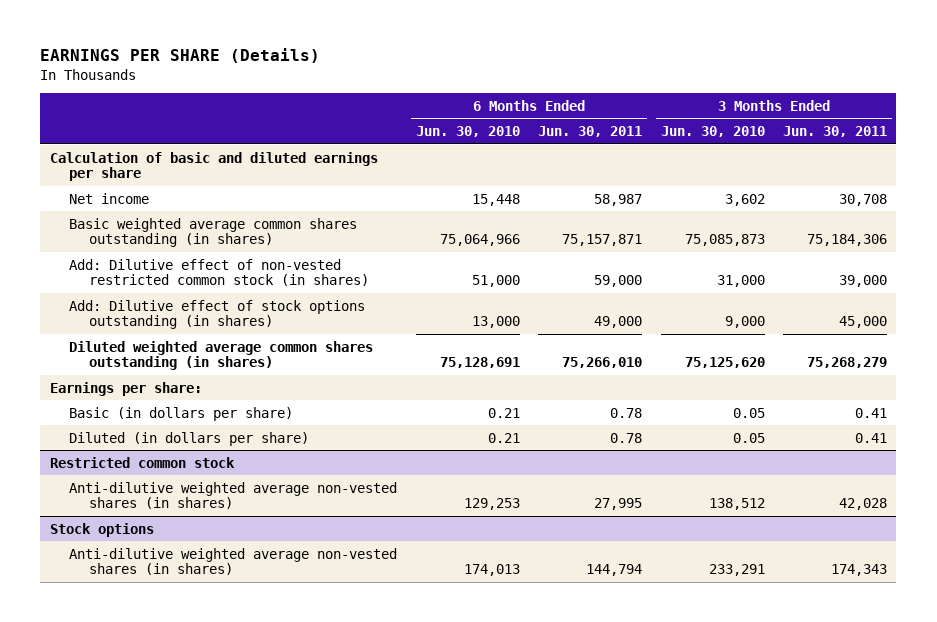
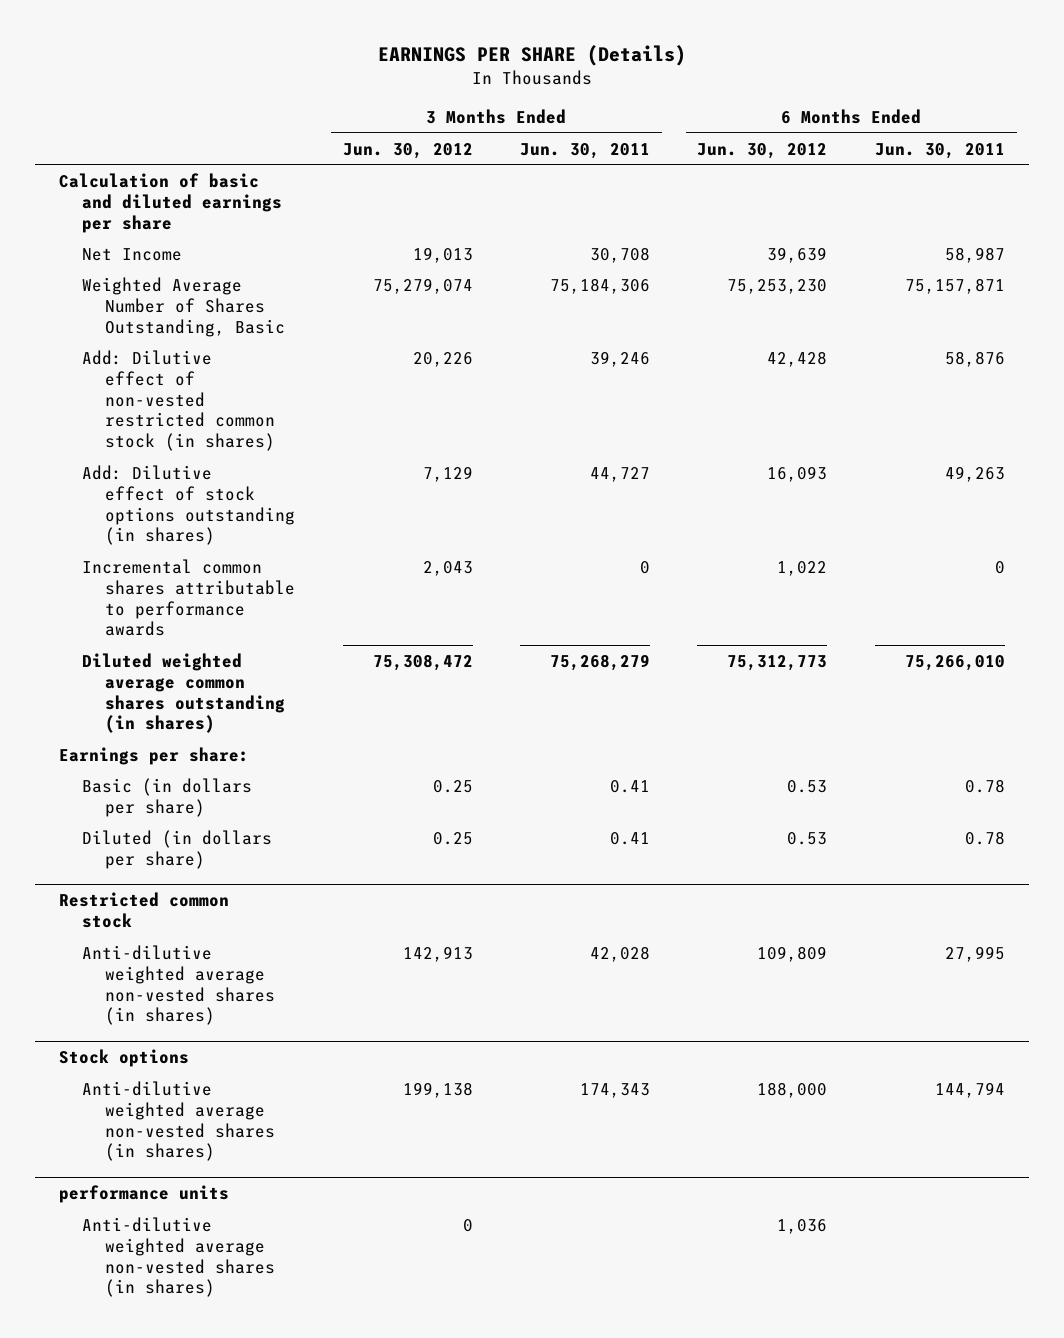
- | 6 Months Ended Jun. 30, 2010 | 6 Months Ended Jun. 30, 2011 | 3 Months Ended Jun. 30, 2010 | 3 Months Ended Jun. 30, 2011
+ | 3 Months Ended Jun. 30, 2012 | 3 Months Ended Jun. 30, 2011 | 6 Months Ended Jun. 30, 2012 | 6 Months Ended Jun. 30, 2011
- Net income | 15,448 | 58,987 | 3,602 | 30,708
- Basic weighted average common shares outstanding (in shares) | 75,064,966 | 75,157,871 | 75,085,873 | 75,184,306
- Add: Dilutive effect of non-vested restricted common stock (in shares) | 51,000 | 59,000 | 31,000 | 39,000
- Add: Dilutive effect of stock options outstanding (in shares) | 13,000 | 49,000 | 9,000 | 45,000
+ Net Income | 19,013 | 30,708 | 39,639 | 58,987
+ Weighted Average Number of Shares Outstanding, Basic | 75,279,074 | 75,184,306 | 75,253,230 | 75,157,871
+ Add: Dilutive effect of non-vested restricted common stock (in shares) | 20,226 | 39,246 | 42,428 | 58,876
+ Add: Dilutive effect of stock options outstanding (in shares) | 7,129 | 44,727 | 16,093 | 49,263
+ Incremental common shares attributable to performance awards | 2,043 | 0 | 1,022 | 0
+ performance units
+ Anti-dilutive weighted average non-vested shares (in shares) | 0 | | 1,036 |

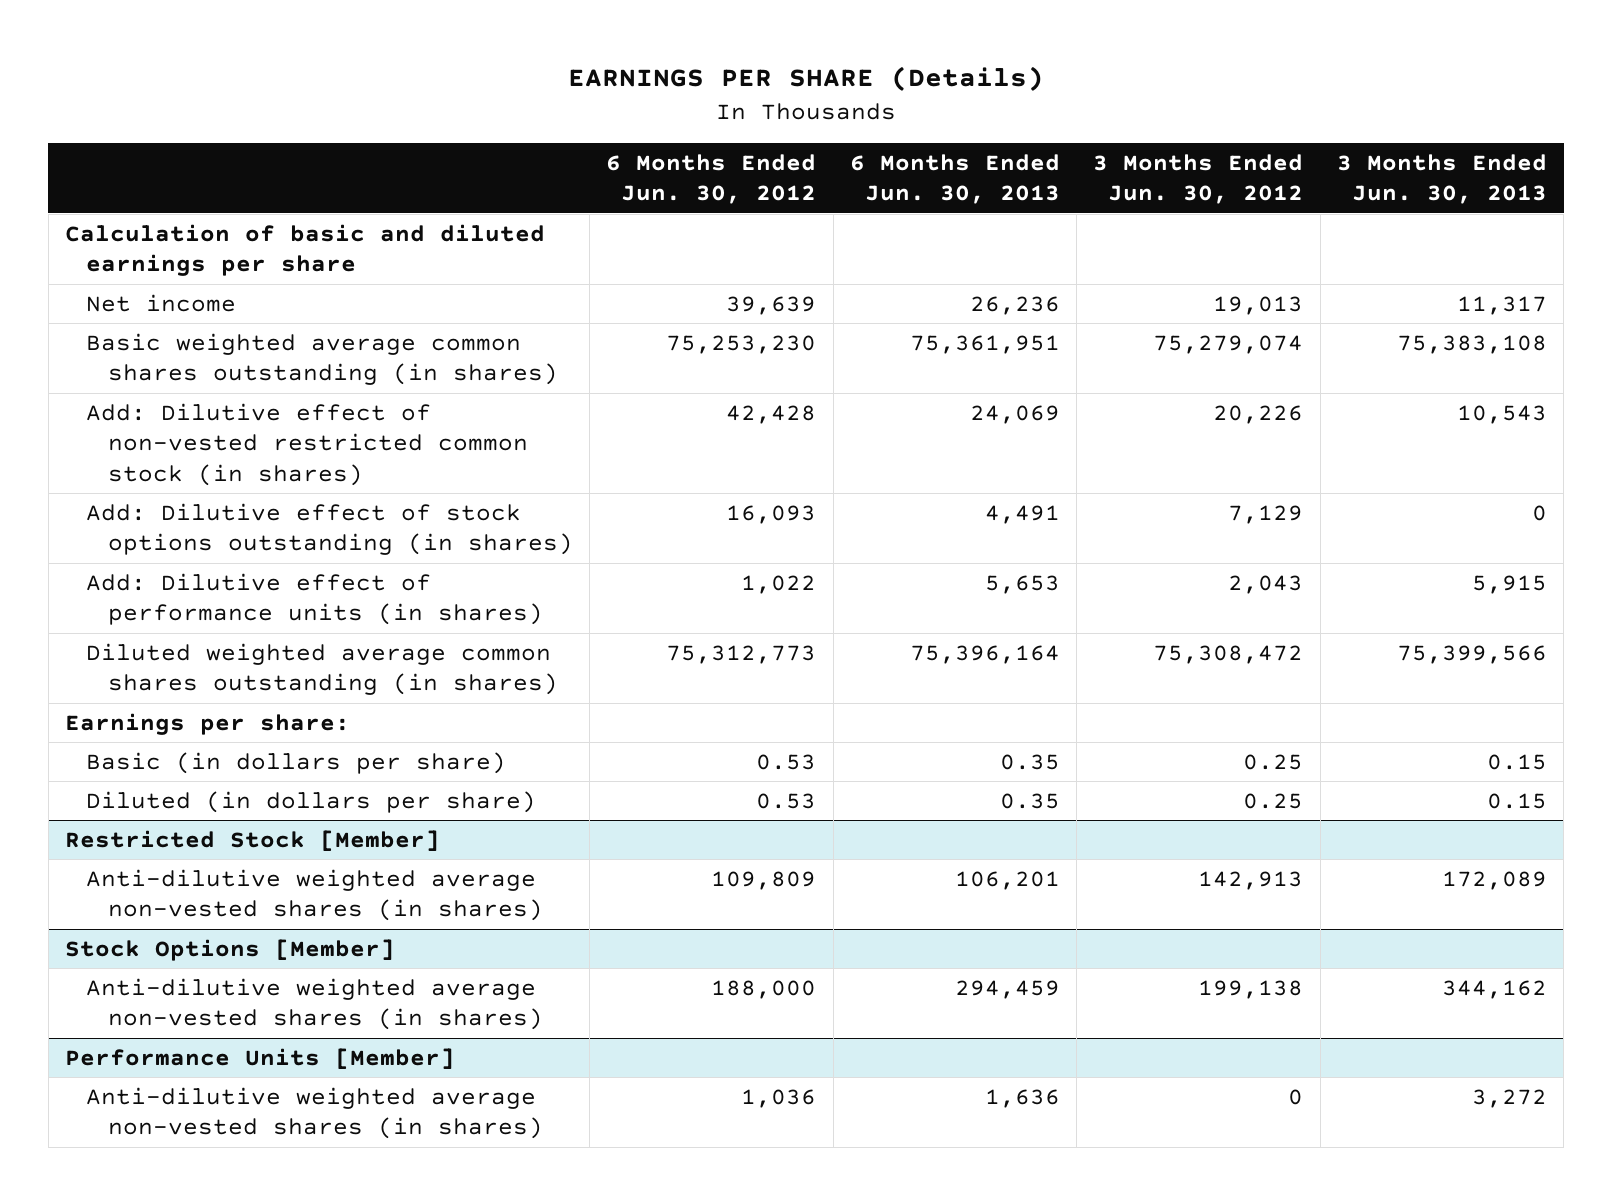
- | 3 Months Ended Jun. 30, 2012 | 3 Months Ended Jun. 30, 2011 | 6 Months Ended Jun. 30, 2012 | 6 Months Ended Jun. 30, 2011
+ | 6 Months Ended Jun. 30, 2012 | 6 Months Ended Jun. 30, 2013 | 3 Months Ended Jun. 30, 2012 | 3 Months Ended Jun. 30, 2013
- Net Income | 19,013 | 30,708 | 39,639 | 58,987
- Weighted Average Number of Shares Outstanding, Basic | 75,279,074 | 75,184,306 | 75,253,230 | 75,157,871
+ Net income | 39,639 | 26,236 | 19,013 | 11,317
+ Basic weighted average common shares outstanding (in shares) | 75,253,230 | 75,361,951 | 75,279,074 | 75,383,108
- Incremental common shares attributable to performance awards | 2,043 | 0 | 1,022 | 0
+ Add: Dilutive effect of performance units (in shares) | 1,022 | 5,653 | 2,043 | 5,915
- Restricted common stock
+ Restricted Stock [Member]
- Stock options
+ Stock Options [Member]
- performance units
+ Performance Units [Member]

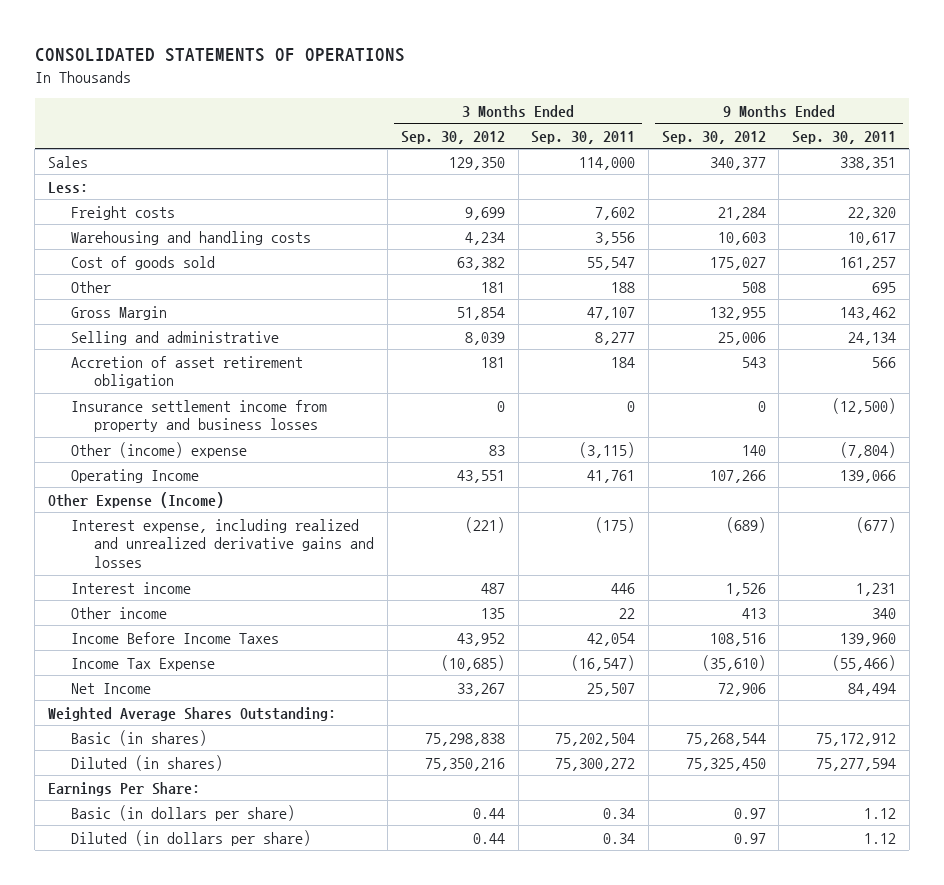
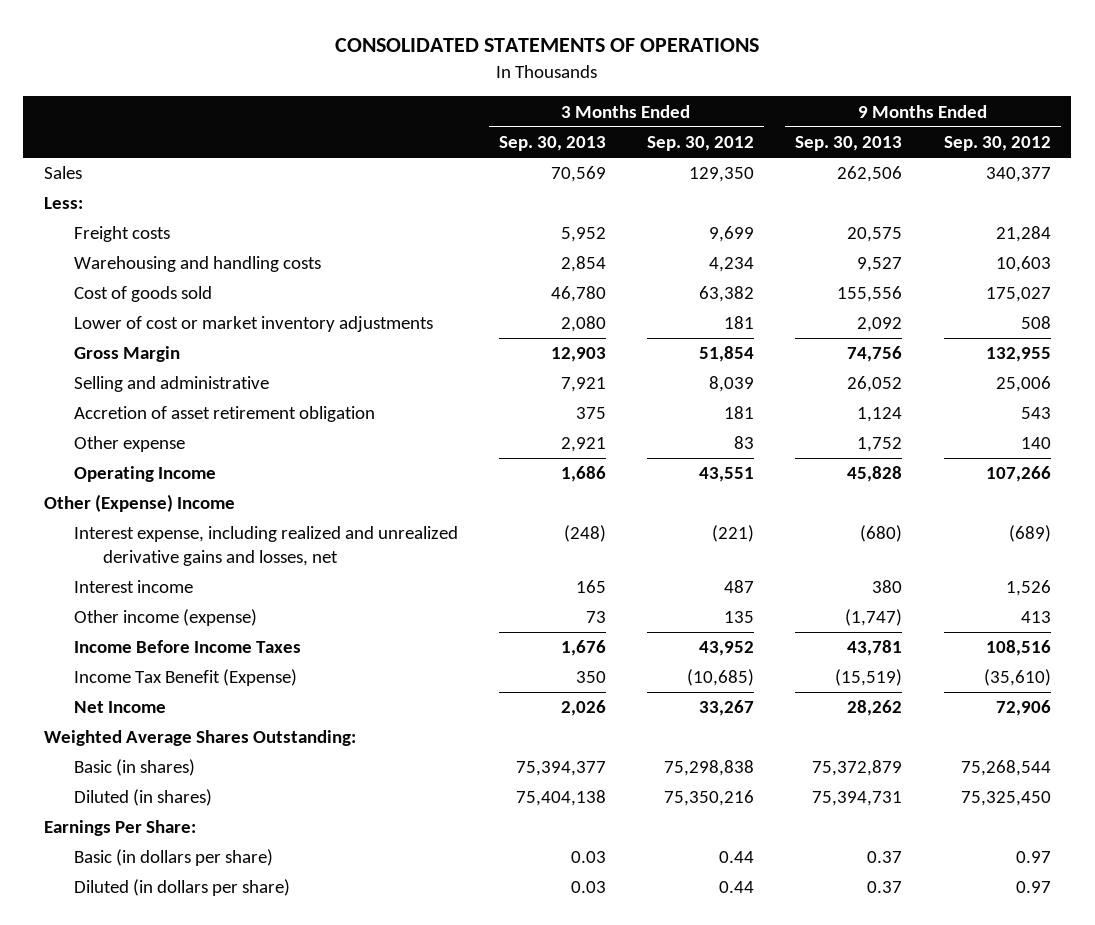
- | 3 Months Ended Sep. 30, 2012 | 3 Months Ended Sep. 30, 2011 | 9 Months Ended Sep. 30, 2012 | 9 Months Ended Sep. 30, 2011
+ | 3 Months Ended Sep. 30, 2013 | 3 Months Ended Sep. 30, 2012 | 9 Months Ended Sep. 30, 2013 | 9 Months Ended Sep. 30, 2012
- Other | 181 | 188 | 508 | 695
+ Lower of cost or market inventory adjustments | 2,080 | 181 | 2,092 | 508
- Insurance settlement income from property and business losses | 0 | 0 | 0 | (12,500)
- Other (income) expense | 83 | (3,115) | 140 | (7,804)
+ Other expense | 2,921 | 83 | 1,752 | 140
- Other Expense (Income)
- Interest expense, including realized and unrealized derivative gains and losses | (221) | (175) | (689) | (677)
+ Other (Expense) Income
+ Interest expense, including realized and unrealized derivative gains and losses, net | (248) | (221) | (680) | (689)
- Other income | 135 | 22 | 413 | 340
+ Other income (expense) | 73 | 135 | (1,747) | 413
- Income Tax Expense | (10,685) | (16,547) | (35,610) | (55,466)
+ Income Tax Benefit (Expense) | 350 | (10,685) | (15,519) | (35,610)

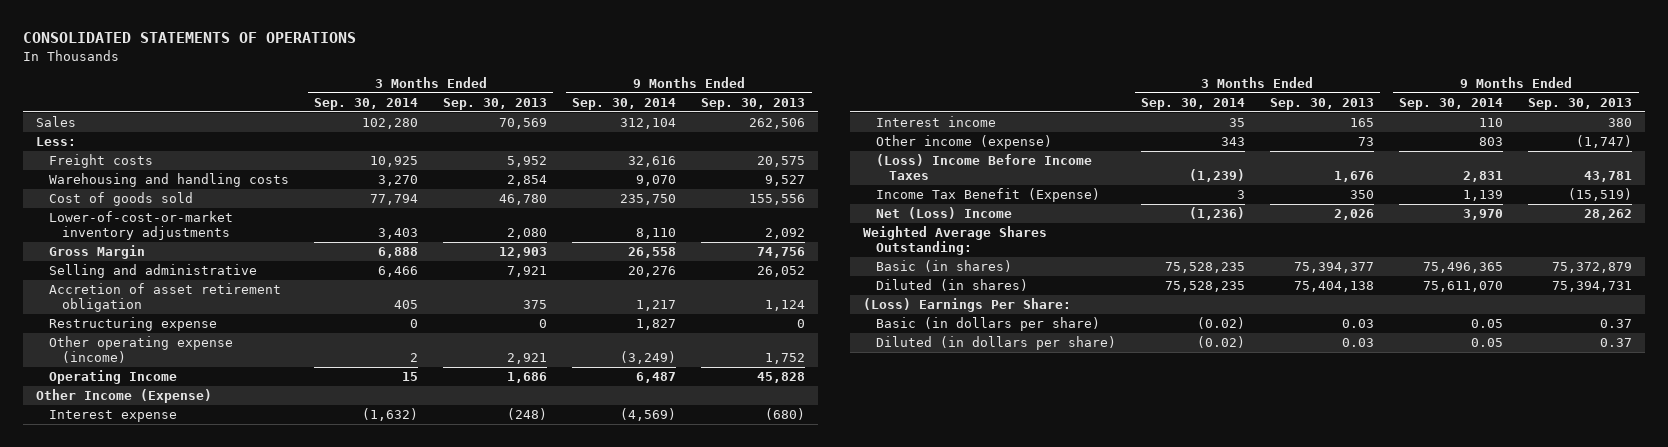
- | 3 Months Ended Sep. 30, 2013 | 3 Months Ended Sep. 30, 2012 | 9 Months Ended Sep. 30, 2013 | 9 Months Ended Sep. 30, 2012
+ | 3 Months Ended Sep. 30, 2014 | 3 Months Ended Sep. 30, 2013 | 9 Months Ended Sep. 30, 2014 | 9 Months Ended Sep. 30, 2013
- Lower of cost or market inventory adjustments | 2,080 | 181 | 2,092 | 508
+ Lower-of-cost-or-market inventory adjustments | 3,403 | 2,080 | 8,110 | 2,092
- Other expense | 2,921 | 83 | 1,752 | 140
+ Restructuring expense | 0 | 0 | 1,827 | 0
+ Other operating expense (income) | 2 | 2,921 | (3,249) | 1,752
- Other (Expense) Income
- Interest expense, including realized and unrealized derivative gains and losses, net | (248) | (221) | (680) | (689)
+ Other Income (Expense)
+ Interest expense | (1,632) | (248) | (4,569) | (680)
- Income Before Income Taxes | 1,676 | 43,952 | 43,781 | 108,516
+ (Loss) Income Before Income Taxes | (1,239) | 1,676 | 2,831 | 43,781
- Net Income | 2,026 | 33,267 | 28,262 | 72,906
+ Net (Loss) Income | (1,236) | 2,026 | 3,970 | 28,262
- Earnings Per Share:
+ (Loss) Earnings Per Share:

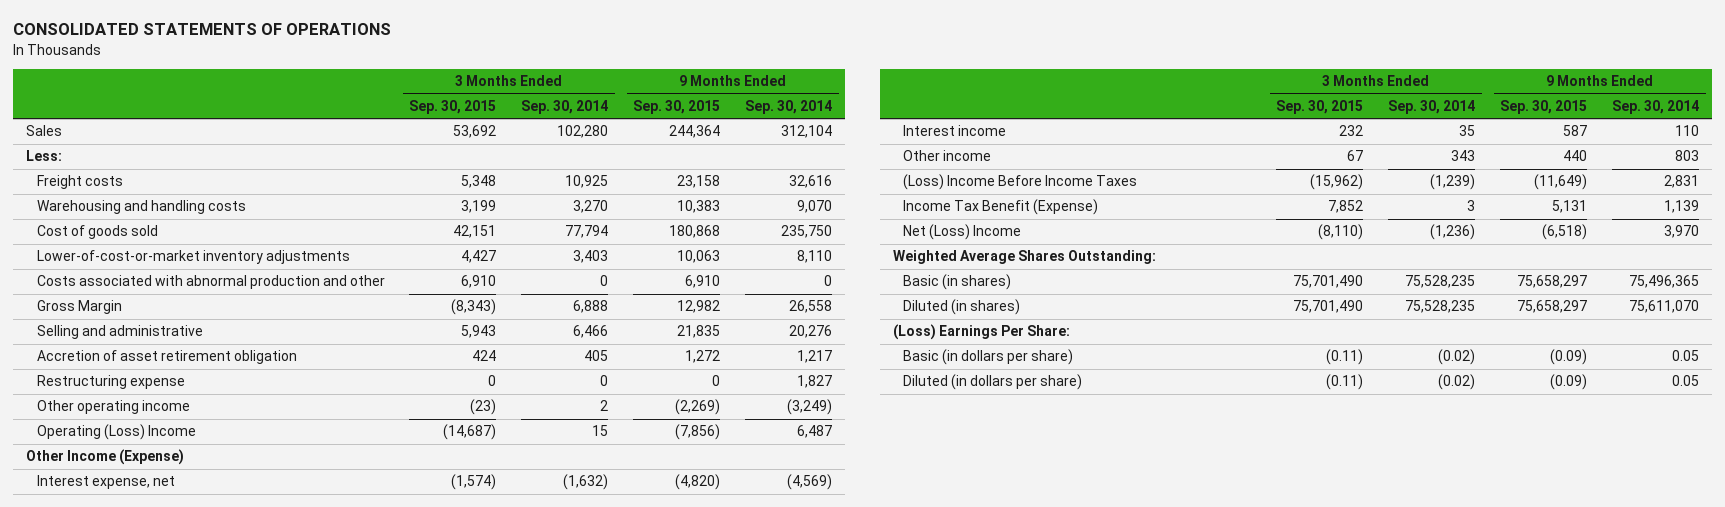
- | 3 Months Ended Sep. 30, 2014 | 3 Months Ended Sep. 30, 2013 | 9 Months Ended Sep. 30, 2014 | 9 Months Ended Sep. 30, 2013
+ | 3 Months Ended Sep. 30, 2015 | 3 Months Ended Sep. 30, 2014 | 9 Months Ended Sep. 30, 2015 | 9 Months Ended Sep. 30, 2014
+ Costs associated with abnormal production and other | 6,910 | 0 | 6,910 | 0
- Other operating expense (income) | 2 | 2,921 | (3,249) | 1,752
- Operating Income | 15 | 1,686 | 6,487 | 45,828
+ Other operating income | (23) | 2 | (2,269) | (3,249)
+ Operating (Loss) Income | (14,687) | 15 | (7,856) | 6,487
- Interest expense | (1,632) | (248) | (4,569) | (680)
+ Interest expense, net | (1,574) | (1,632) | (4,820) | (4,569)
- Other income (expense) | 343 | 73 | 803 | (1,747)
+ Other income | 67 | 343 | 440 | 803

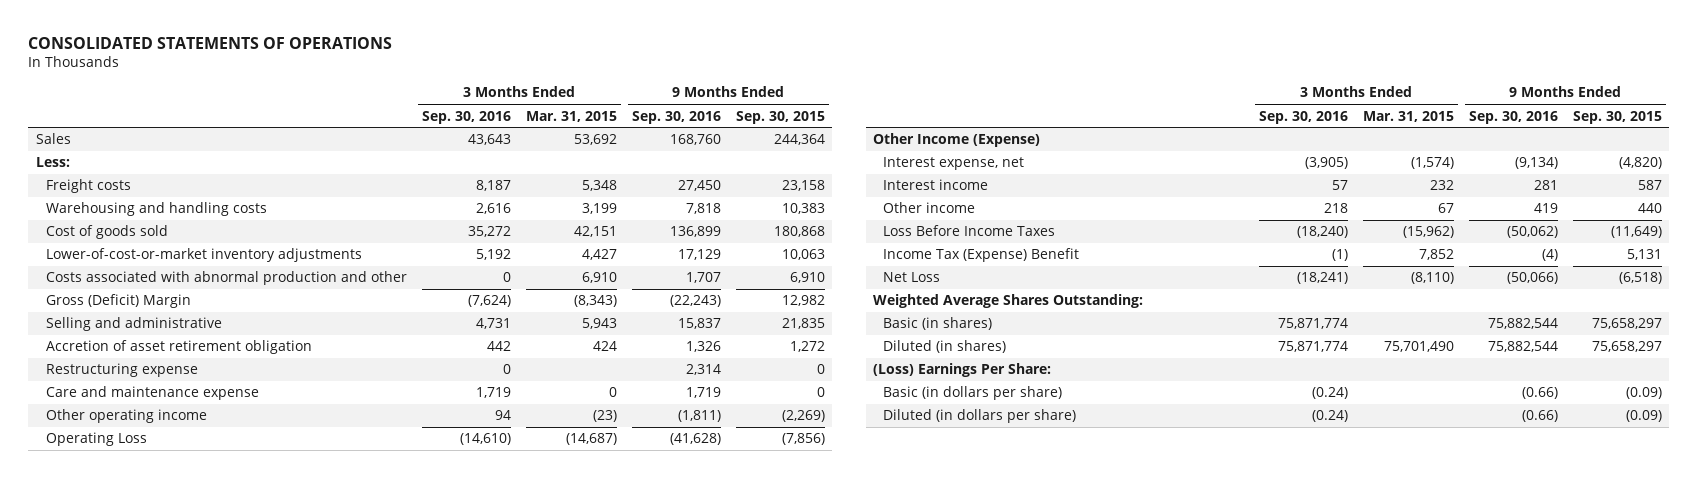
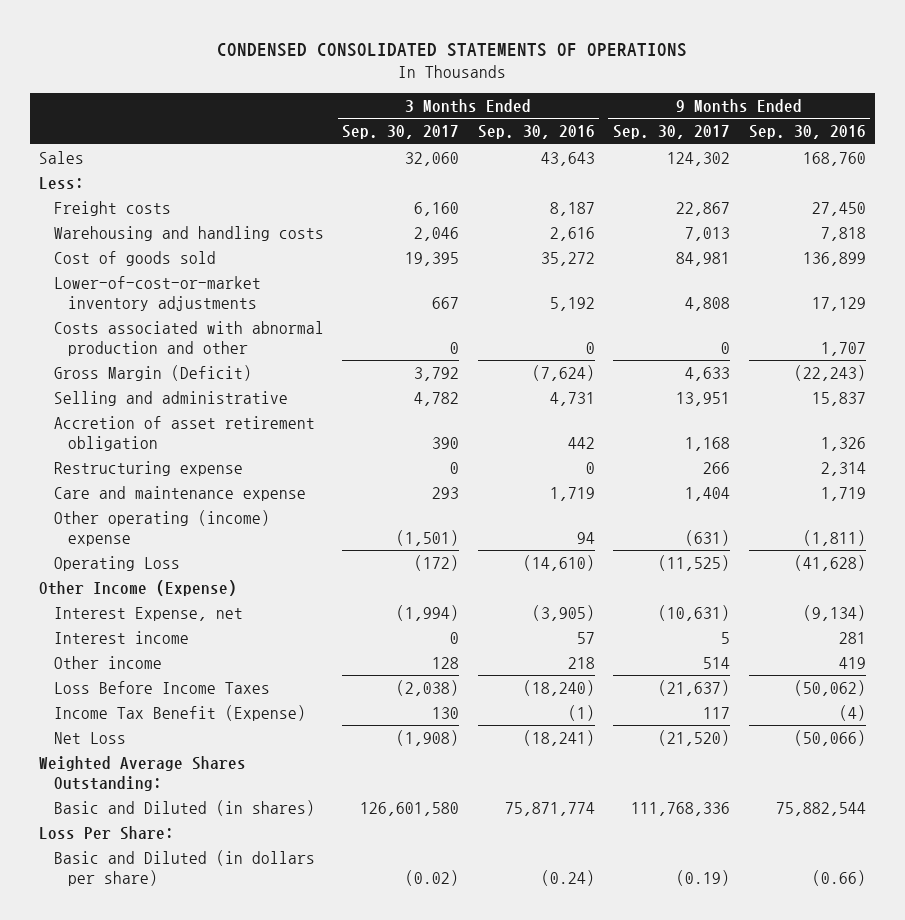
- CONSOLIDATED STATEMENTS OF OPERATIONS
+ CONDENSED CONSOLIDATED STATEMENTS OF OPERATIONS
- | 3 Months Ended Sep. 30, 2016 | 3 Months Ended Mar. 31, 2015 | 9 Months Ended Sep. 30, 2016 | 9 Months Ended Sep. 30, 2015
+ | 3 Months Ended Sep. 30, 2017 | 3 Months Ended Sep. 30, 2016 | 9 Months Ended Sep. 30, 2017 | 9 Months Ended Sep. 30, 2016
- Gross (Deficit) Margin | (7,624) | (8,343) | (22,243) | 12,982
+ Gross Margin (Deficit) | 3,792 | (7,624) | 4,633 | (22,243)
- Other operating income | 94 | (23) | (1,811) | (2,269)
+ Other operating (income) expense | (1,501) | 94 | (631) | (1,811)
- Interest expense, net | (3,905) | (1,574) | (9,134) | (4,820)
+ Interest Expense, net | (1,994) | (3,905) | (10,631) | (9,134)
- Income Tax (Expense) Benefit | (1) | 7,852 | (4) | 5,131
+ Income Tax Benefit (Expense) | 130 | (1) | 117 | (4)
- Basic (in shares) | 75,871,774 | | 75,882,544 | 75,658,297
- Diluted (in shares) | 75,871,774 | 75,701,490 | 75,882,544 | 75,658,297
- (Loss) Earnings Per Share:
- Basic (in dollars per share) | (0.24) | | (0.66) | (0.09)
- Diluted (in dollars per share) | (0.24) | | (0.66) | (0.09)
+ Basic and Diluted (in shares) | 126,601,580 | 75,871,774 | 111,768,336 | 75,882,544
+ Loss Per Share:
+ Basic and Diluted (in dollars per share) | (0.02) | (0.24) | (0.19) | (0.66)

